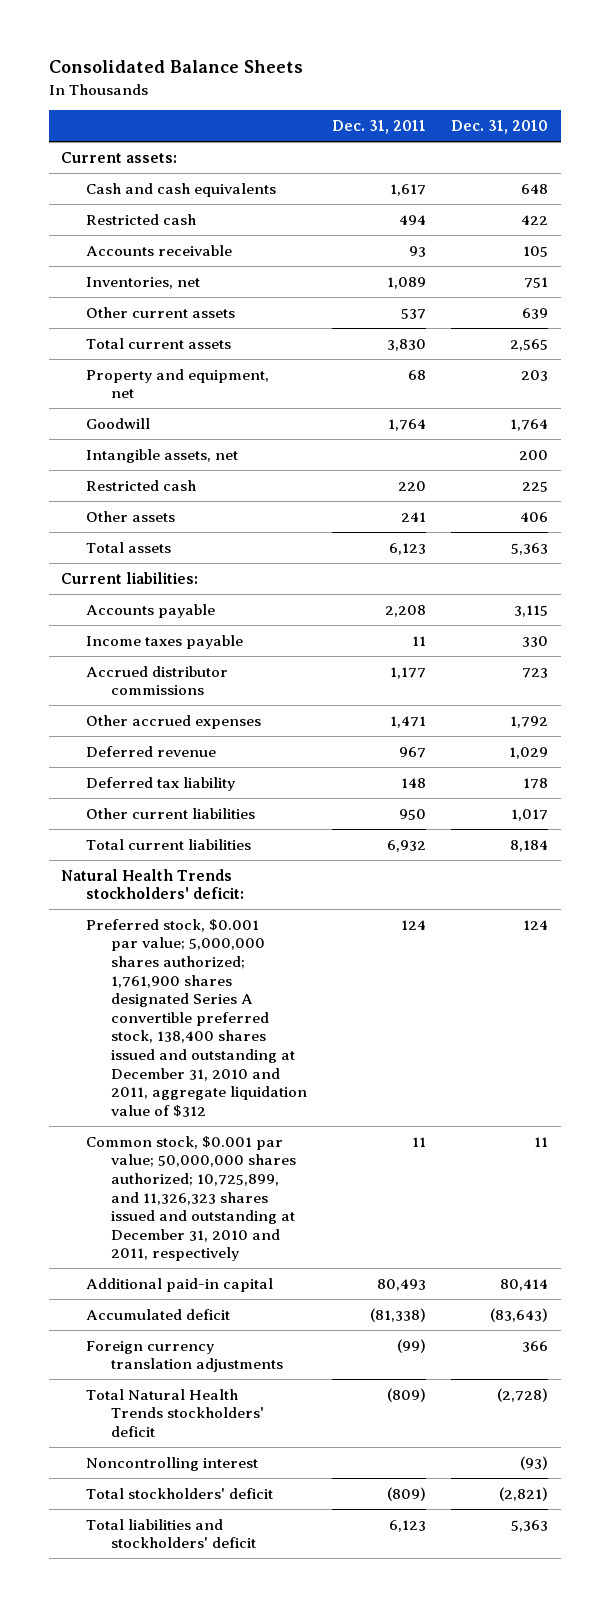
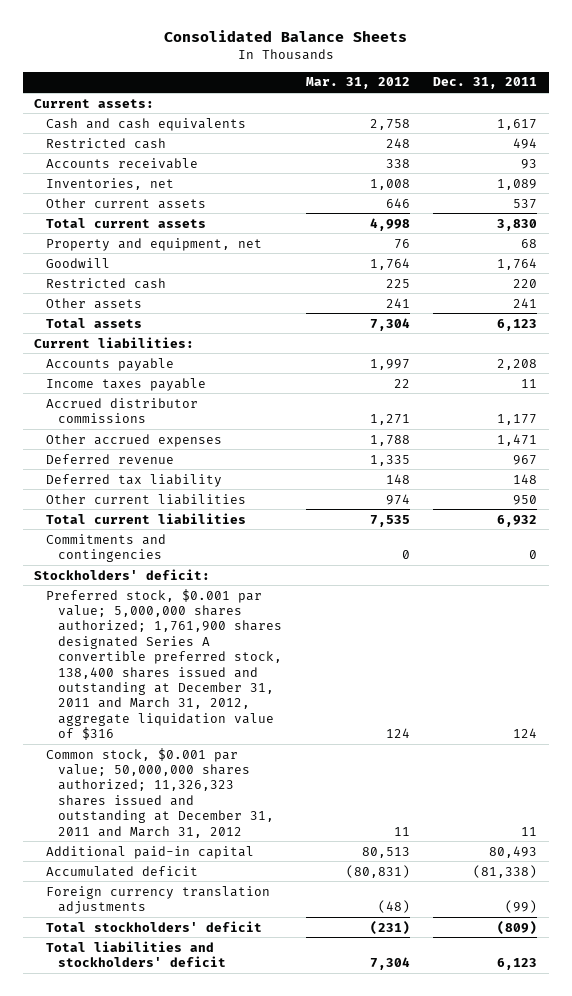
- | Dec. 31, 2011 | Dec. 31, 2010
+ | Mar. 31, 2012 | Dec. 31, 2011
- Intangible assets, net | | 200
- Natural Health Trends stockholders' deficit:
- Preferred stock, $0.001 par value; 5,000,000 shares authorized; 1,761,900 shares designated Series A convertible preferred stock, 138,400 shares issued and outstanding at December 31, 2010 and 2011, aggregate liquidation value of $312 | 124 | 124
- Common stock, $0.001 par value; 50,000,000 shares authorized; 10,725,899, and 11,326,323 shares issued and outstanding at December 31, 2010 and 2011, respectively | 11 | 11
+ Commitments and contingencies | 0 | 0
+ Stockholders' deficit:
+ Preferred stock, $0.001 par value; 5,000,000 shares authorized; 1,761,900 shares designated Series A convertible preferred stock, 138,400 shares issued and outstanding at December 31, 2011 and March 31, 2012, aggregate liquidation value of $316 | 124 | 124
+ Common stock, $0.001 par value; 50,000,000 shares authorized; 11,326,323 shares issued and outstanding at December 31, 2011 and March 31, 2012 | 11 | 11
- Total Natural Health Trends stockholders' deficit | (809) | (2,728)
- Noncontrolling interest | | (93)

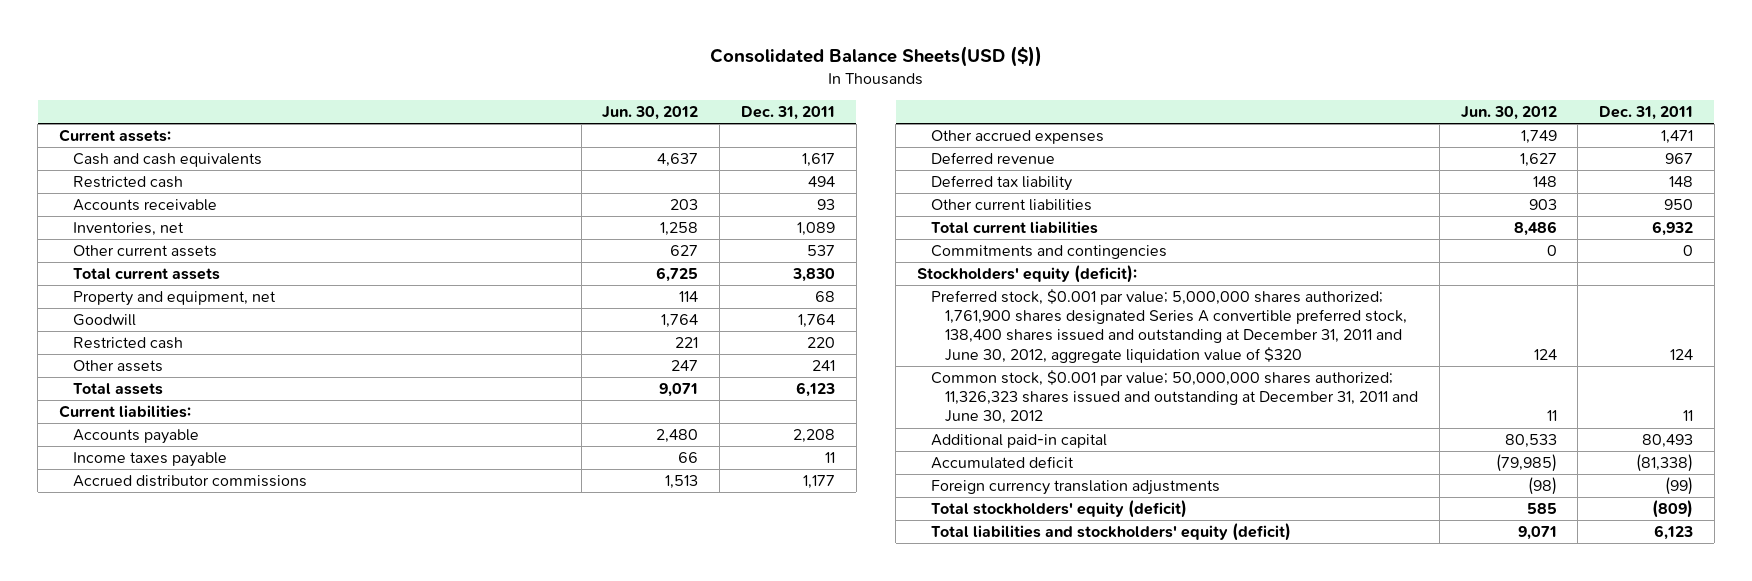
- Consolidated Balance Sheets
+ Consolidated Balance Sheets(USD ($))
- | Mar. 31, 2012 | Dec. 31, 2011
+ | Jun. 30, 2012 | Dec. 31, 2011
- Stockholders' deficit:
- Preferred stock, $0.001 par value; 5,000,000 shares authorized; 1,761,900 shares designated Series A convertible preferred stock, 138,400 shares issued and outstanding at December 31, 2011 and March 31, 2012, aggregate liquidation value of $316 | 124 | 124
- Common stock, $0.001 par value; 50,000,000 shares authorized; 11,326,323 shares issued and outstanding at December 31, 2011 and March 31, 2012 | 11 | 11
+ Stockholders' equity (deficit):
+ Preferred stock, $0.001 par value; 5,000,000 shares authorized; 1,761,900 shares designated Series A convertible preferred stock, 138,400 shares issued and outstanding at December 31, 2011 and June 30, 2012, aggregate liquidation value of $320 | 124 | 124
+ Common stock, $0.001 par value; 50,000,000 shares authorized; 11,326,323 shares issued and outstanding at December 31, 2011 and June 30, 2012 | 11 | 11
- Total stockholders' deficit | (231) | (809)
- Total liabilities and stockholders' deficit | 7,304 | 6,123
+ Total stockholders' equity (deficit) | 585 | (809)
+ Total liabilities and stockholders' equity (deficit) | 9,071 | 6,123

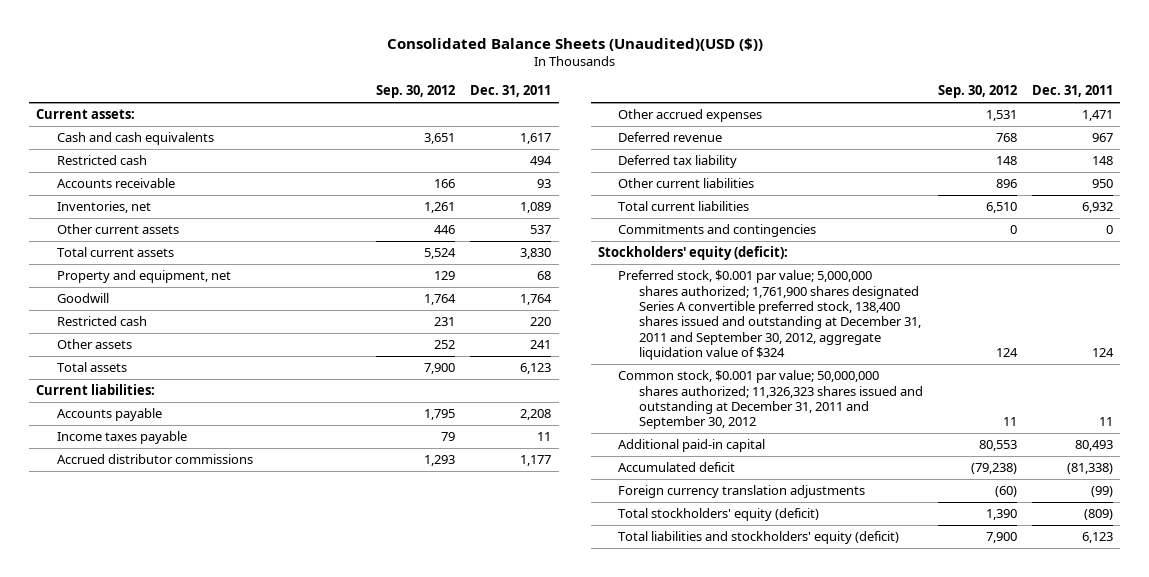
- Consolidated Balance Sheets(USD ($))
+ Consolidated Balance Sheets (Unaudited)(USD ($))
- | Jun. 30, 2012 | Dec. 31, 2011
+ | Sep. 30, 2012 | Dec. 31, 2011
- Preferred stock, $0.001 par value; 5,000,000 shares authorized; 1,761,900 shares designated Series A convertible preferred stock, 138,400 shares issued and outstanding at December 31, 2011 and June 30, 2012, aggregate liquidation value of $320 | 124 | 124
- Common stock, $0.001 par value; 50,000,000 shares authorized; 11,326,323 shares issued and outstanding at December 31, 2011 and June 30, 2012 | 11 | 11
+ Preferred stock, $0.001 par value; 5,000,000 shares authorized; 1,761,900 shares designated Series A convertible preferred stock, 138,400 shares issued and outstanding at December 31, 2011 and September 30, 2012, aggregate liquidation value of $324 | 124 | 124
+ Common stock, $0.001 par value; 50,000,000 shares authorized; 11,326,323 shares issued and outstanding at December 31, 2011 and September 30, 2012 | 11 | 11

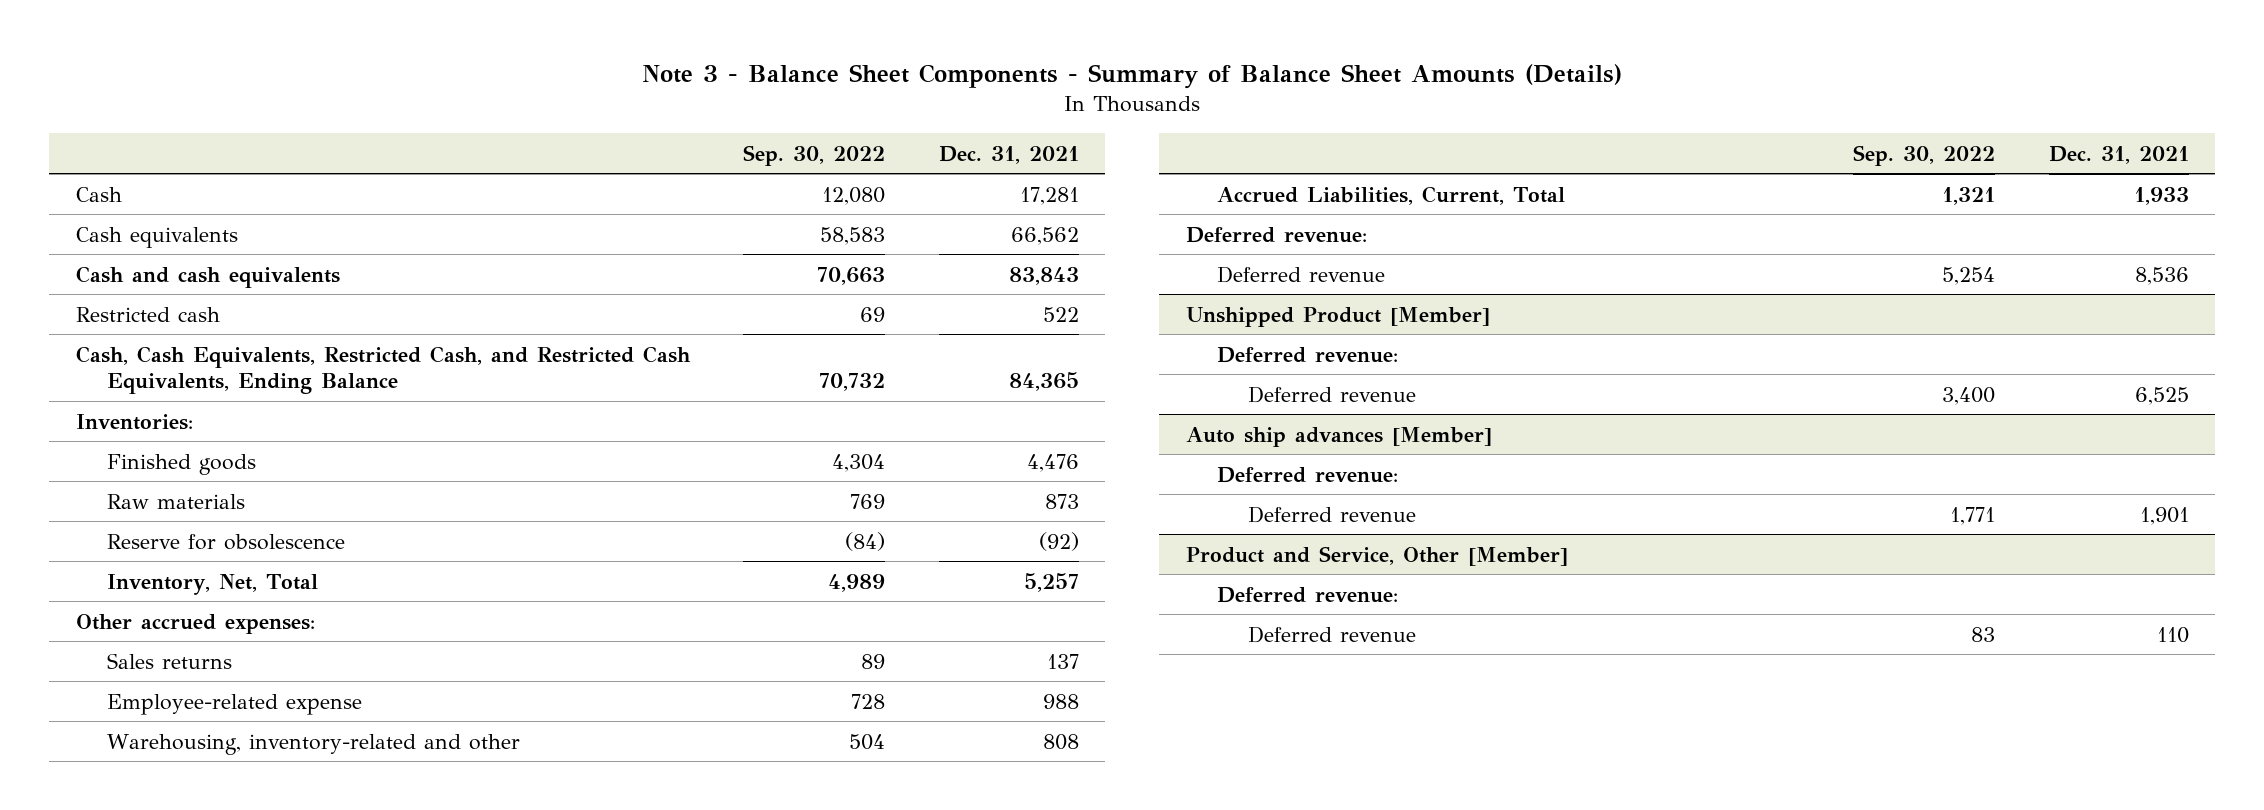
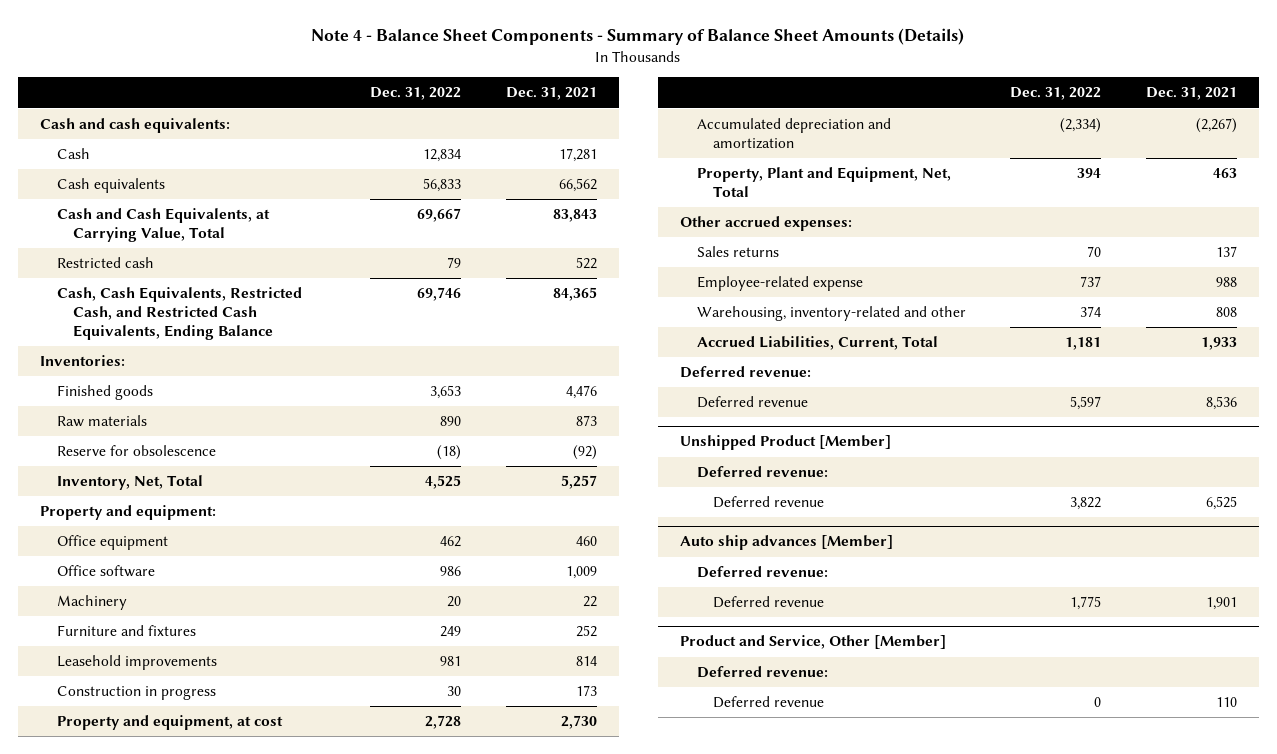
- Note 3 - Balance Sheet Components - Summary of Balance Sheet Amounts (Details)
+ Note 4 - Balance Sheet Components - Summary of Balance Sheet Amounts (Details)
- | Sep. 30, 2022 | Dec. 31, 2021
+ | Dec. 31, 2022 | Dec. 31, 2021
+ Cash and cash equivalents:
- Cash and cash equivalents | 70,663 | 83,843
+ Cash and Cash Equivalents, at Carrying Value, Total | 69,667 | 83,843
+ Property and equipment:
+ Office equipment | 462 | 460
+ Office software | 986 | 1,009
+ Machinery | 20 | 22
+ Furniture and fixtures | 249 | 252
+ Leasehold improvements | 981 | 814
+ Construction in progress | 30 | 173
+ Property and equipment, at cost | 2,728 | 2,730
+ Accumulated depreciation and amortization | (2,334) | (2,267)
+ Property, Plant and Equipment, Net, Total | 394 | 463

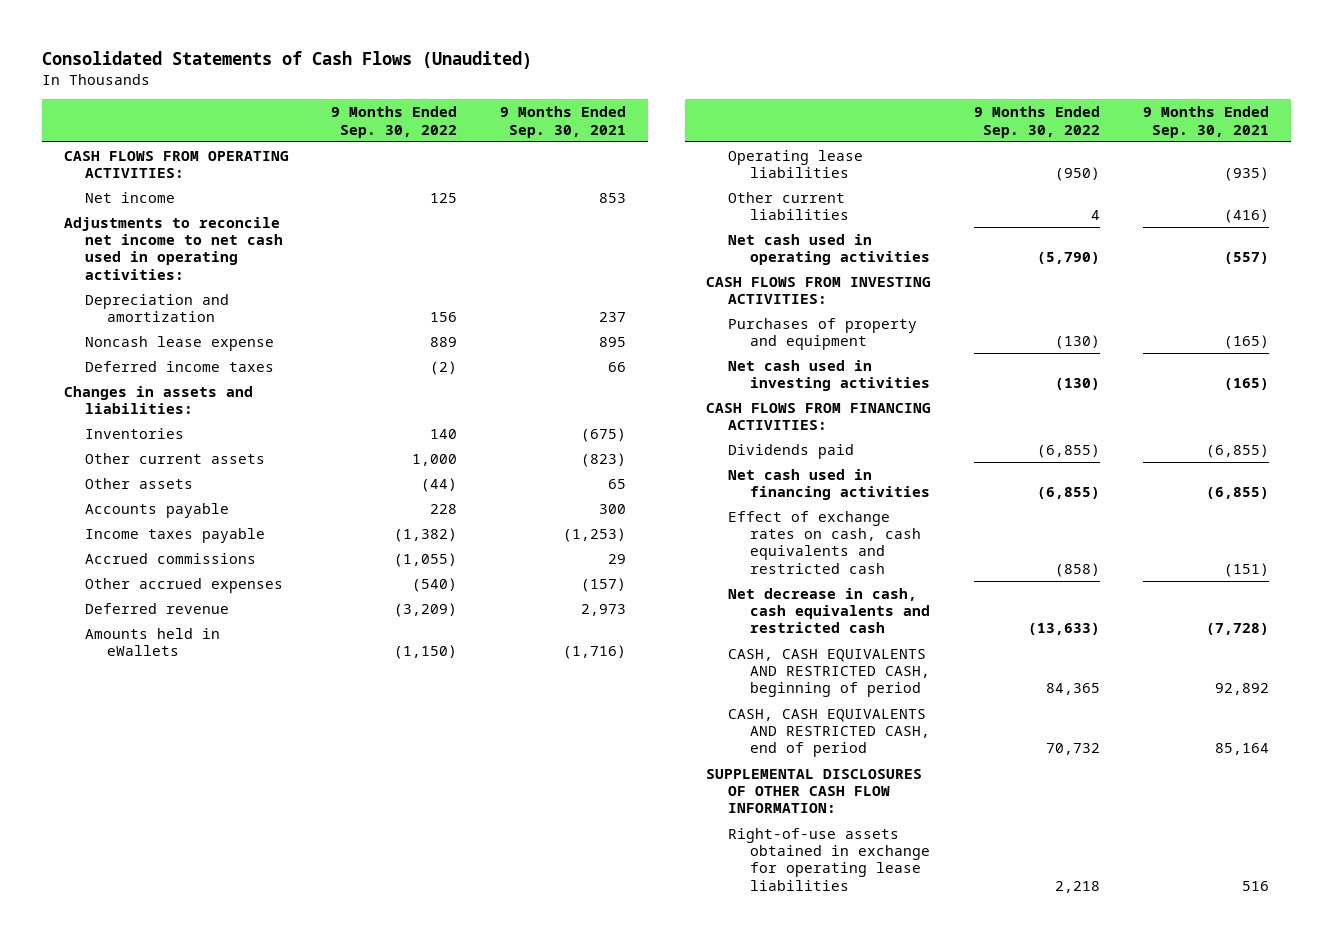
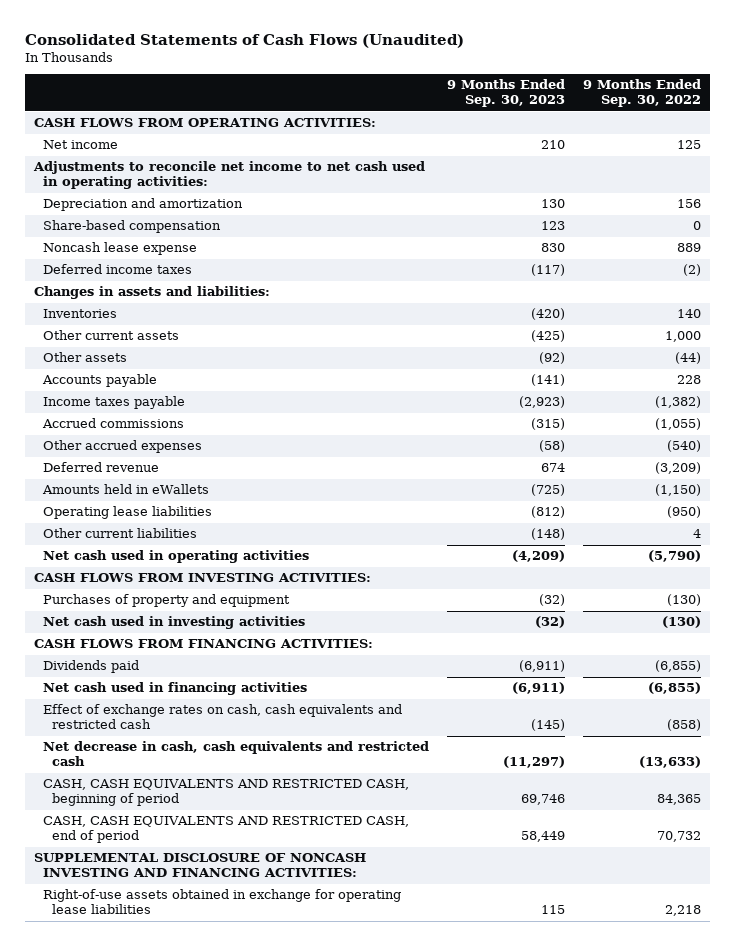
- | 9 Months Ended Sep. 30, 2022 | 9 Months Ended Sep. 30, 2021
+ | 9 Months Ended Sep. 30, 2023 | 9 Months Ended Sep. 30, 2022
+ Share-based compensation | 123 | 0
- SUPPLEMENTAL DISCLOSURES OF OTHER CASH FLOW INFORMATION:
+ SUPPLEMENTAL DISCLOSURE OF NONCASH INVESTING AND FINANCING ACTIVITIES:

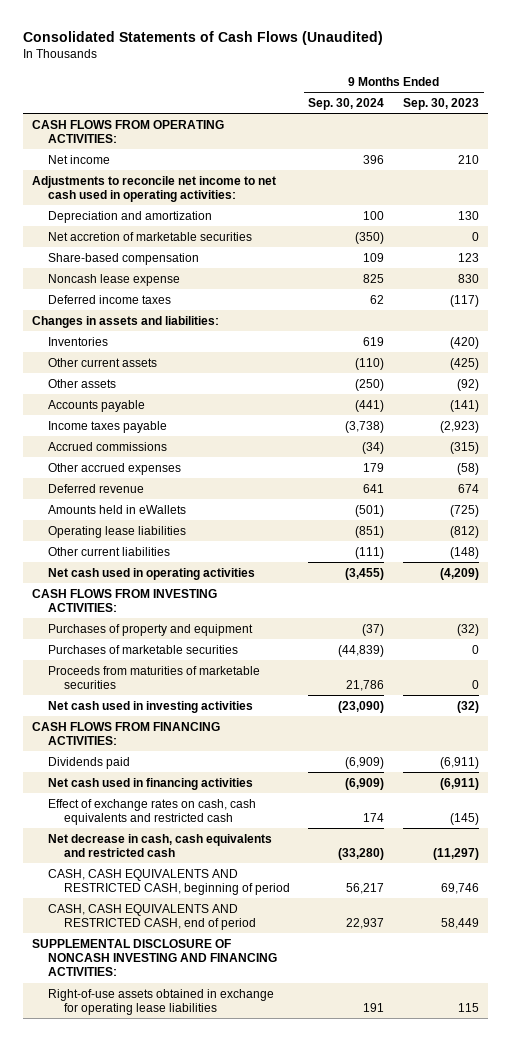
- | 9 Months Ended Sep. 30, 2023 | 9 Months Ended Sep. 30, 2022
+ | 9 Months Ended Sep. 30, 2024 | 9 Months Ended Sep. 30, 2023
+ Net accretion of marketable securities | (350) | 0
+ Purchases of marketable securities | (44,839) | 0
+ Proceeds from maturities of marketable securities | 21,786 | 0

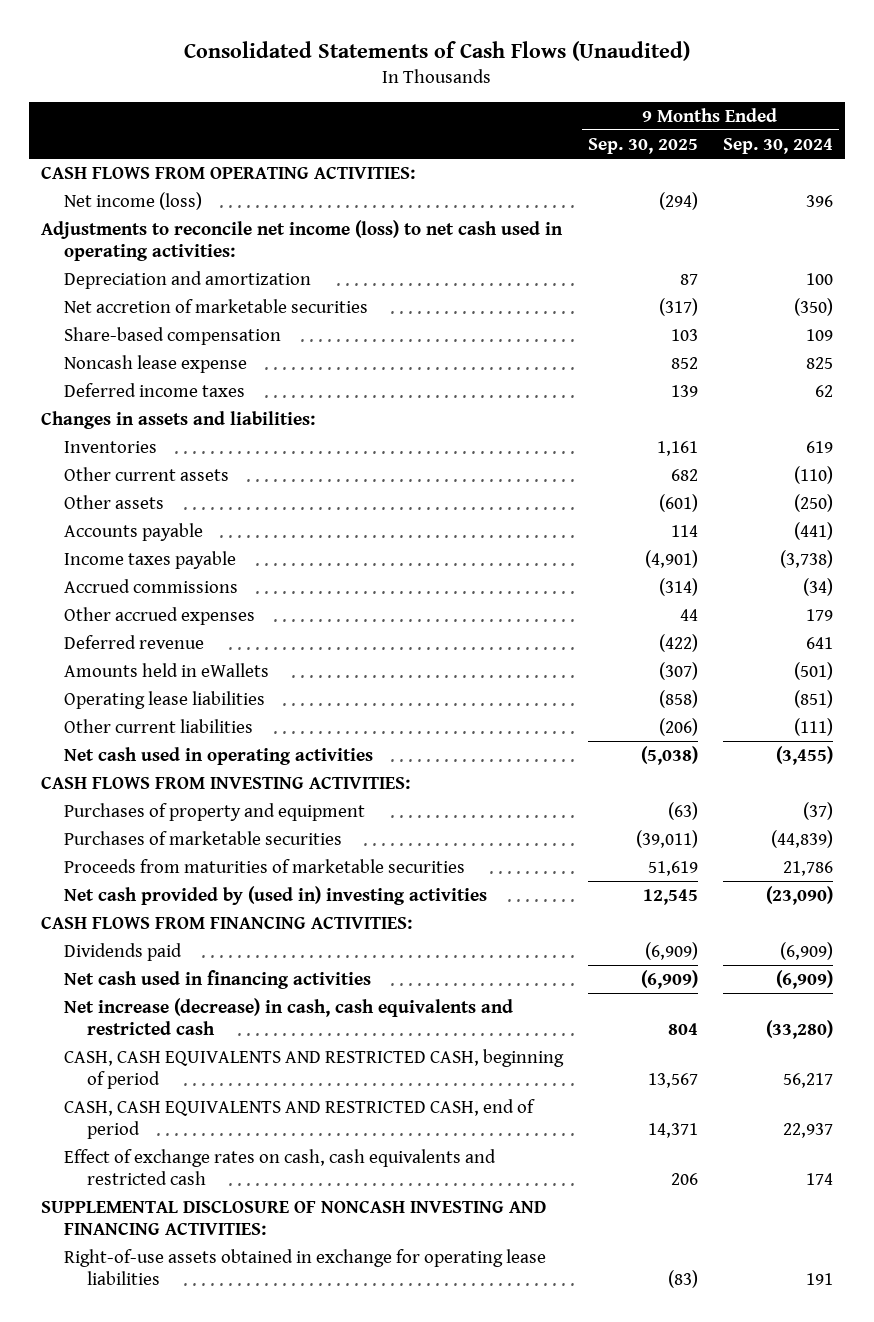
- | 9 Months Ended Sep. 30, 2024 | 9 Months Ended Sep. 30, 2023
+ | 9 Months Ended Sep. 30, 2025 | 9 Months Ended Sep. 30, 2024
- Net income | 396 | 210
- Adjustments to reconcile net income to net cash used in operating activities:
+ Net income (loss) | (294) | 396
+ Adjustments to reconcile net income (loss) to net cash used in operating activities:
- Net cash used in investing activities | (23,090) | (32)
+ Net cash provided by (used in) investing activities | 12,545 | (23,090)
- Net decrease in cash, cash equivalents and restricted cash | (33,280) | (11,297)
+ Net increase (decrease) in cash, cash equivalents and restricted cash | 804 | (33,280)
moved down: Effect of exchange rates on cash, cash equivalents and restricted cash | 206 | 174

